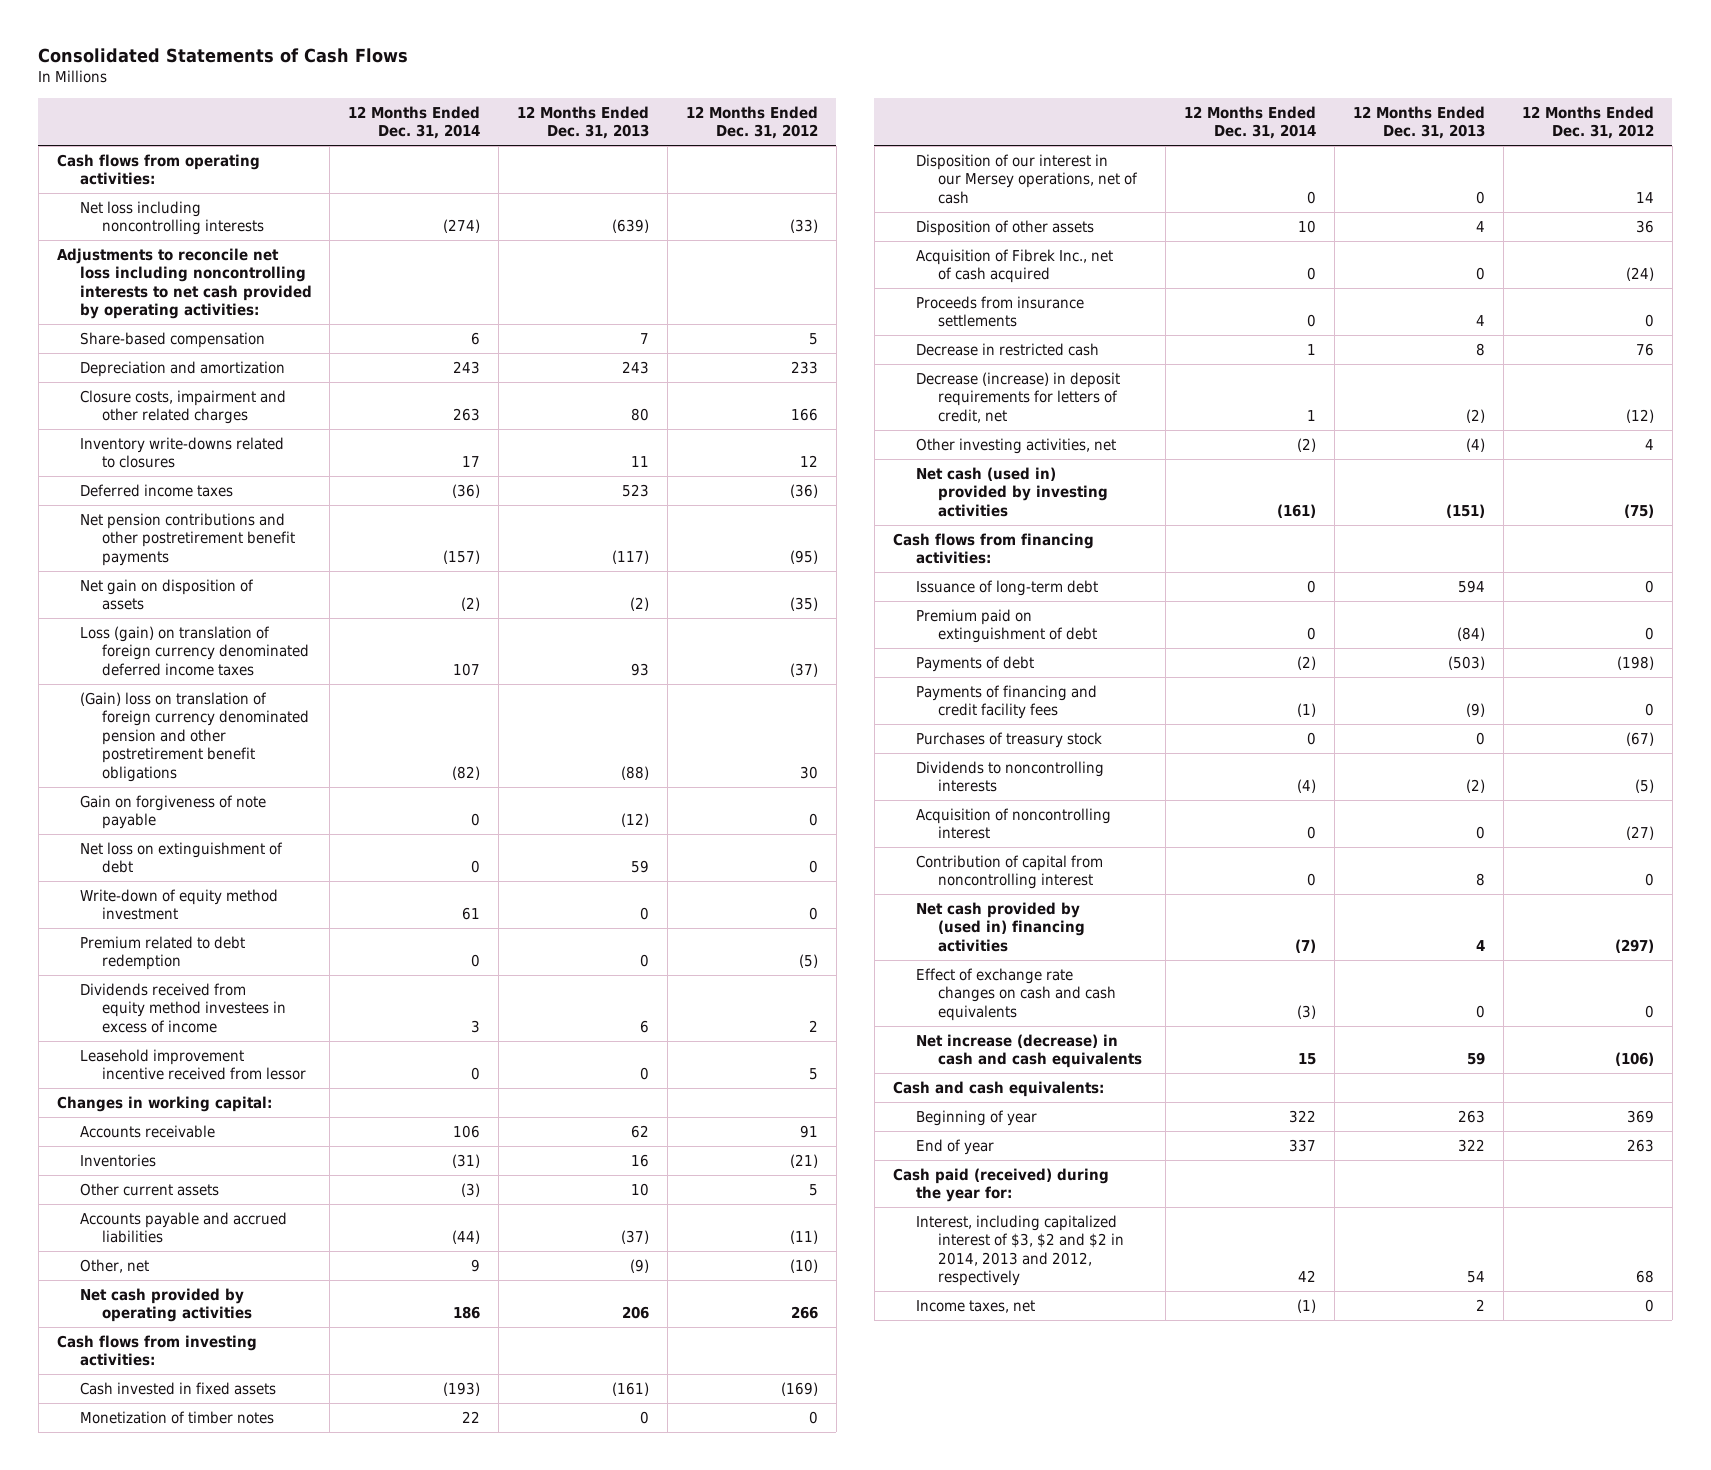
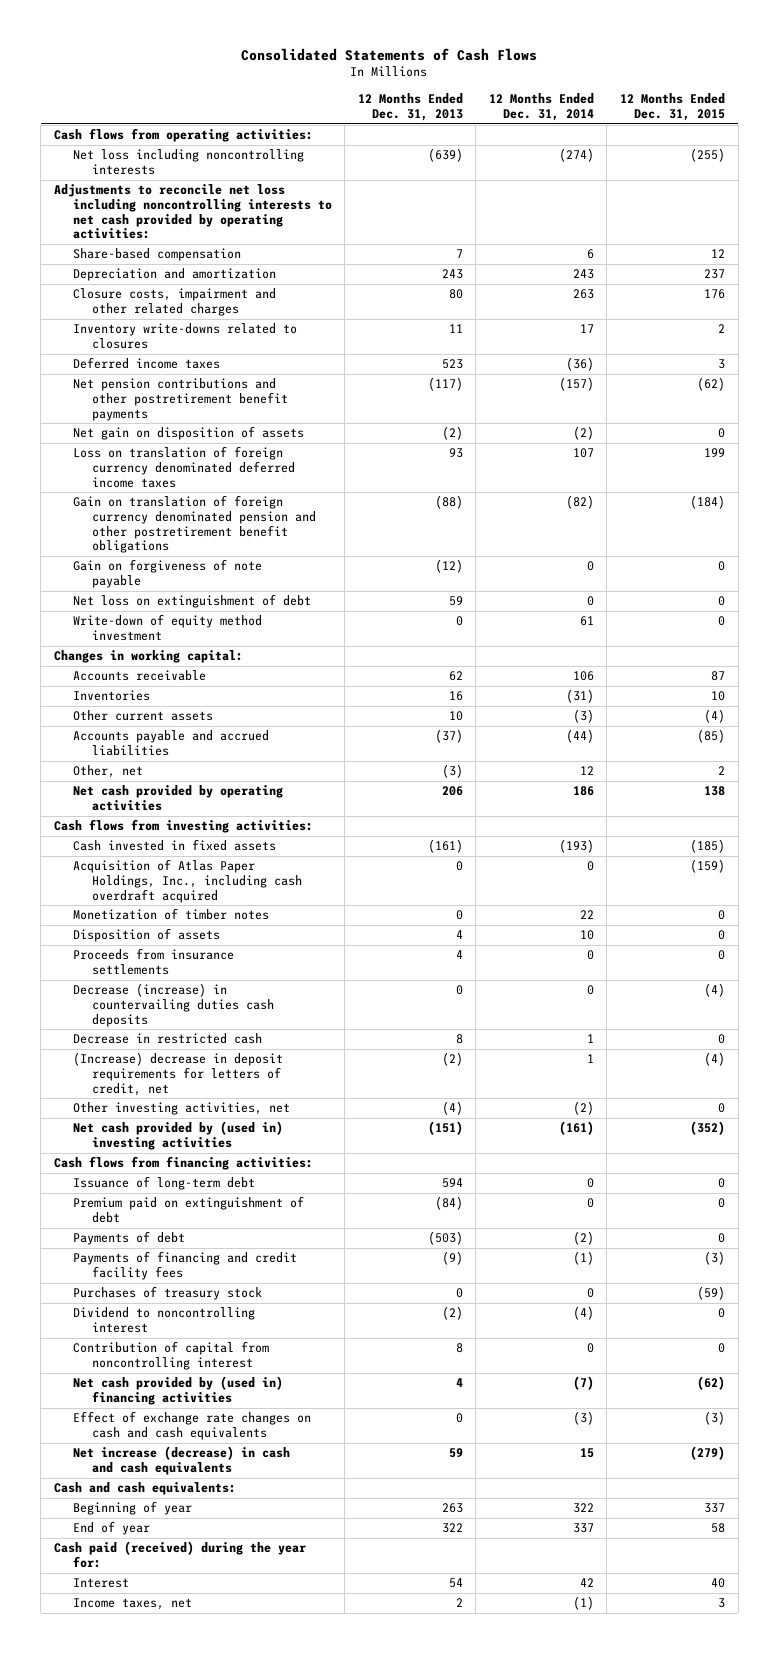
- | 12 Months Ended Dec. 31, 2014 | 12 Months Ended Dec. 31, 2013 | 12 Months Ended Dec. 31, 2012
+ | 12 Months Ended Dec. 31, 2013 | 12 Months Ended Dec. 31, 2014 | 12 Months Ended Dec. 31, 2015
- Loss (gain) on translation of foreign currency denominated deferred income taxes | 107 | 93 | (37)
- (Gain) loss on translation of foreign currency denominated pension and other postretirement benefit obligations | (82) | (88) | 30
+ Loss on translation of foreign currency denominated deferred income taxes | 93 | 107 | 199
+ Gain on translation of foreign currency denominated pension and other postretirement benefit obligations | (88) | (82) | (184)
- Premium related to debt redemption | 0 | 0 | (5)
- Dividends received from equity method investees in excess of income | 3 | 6 | 2
- Leasehold improvement incentive received from lessor | 0 | 0 | 5
- Other, net | 9 | (9) | (10)
+ Other, net | (3) | 12 | 2
+ Acquisition of Atlas Paper Holdings, Inc., including cash overdraft acquired | 0 | 0 | (159)
- Disposition of our interest in our Mersey operations, net of cash | 0 | 0 | 14
- Disposition of other assets | 10 | 4 | 36
- Acquisition of Fibrek Inc., net of cash acquired | 0 | 0 | (24)
+ Disposition of assets | 4 | 10 | 0
+ Decrease (increase) in countervailing duties cash deposits | 0 | 0 | (4)
- Decrease (increase) in deposit requirements for letters of credit, net | 1 | (2) | (12)
+ (Increase) decrease in deposit requirements for letters of credit, net | (2) | 1 | (4)
- Net cash (used in) provided by investing activities | (161) | (151) | (75)
+ Net cash provided by (used in) investing activities | (151) | (161) | (352)
- Dividends to noncontrolling interests | (4) | (2) | (5)
- Acquisition of noncontrolling interest | 0 | 0 | (27)
+ Dividend to noncontrolling interest | (2) | (4) | 0
- Interest, including capitalized interest of $3, $2 and $2 in 2014, 2013 and 2012, respectively | 42 | 54 | 68
+ Interest | 54 | 42 | 40

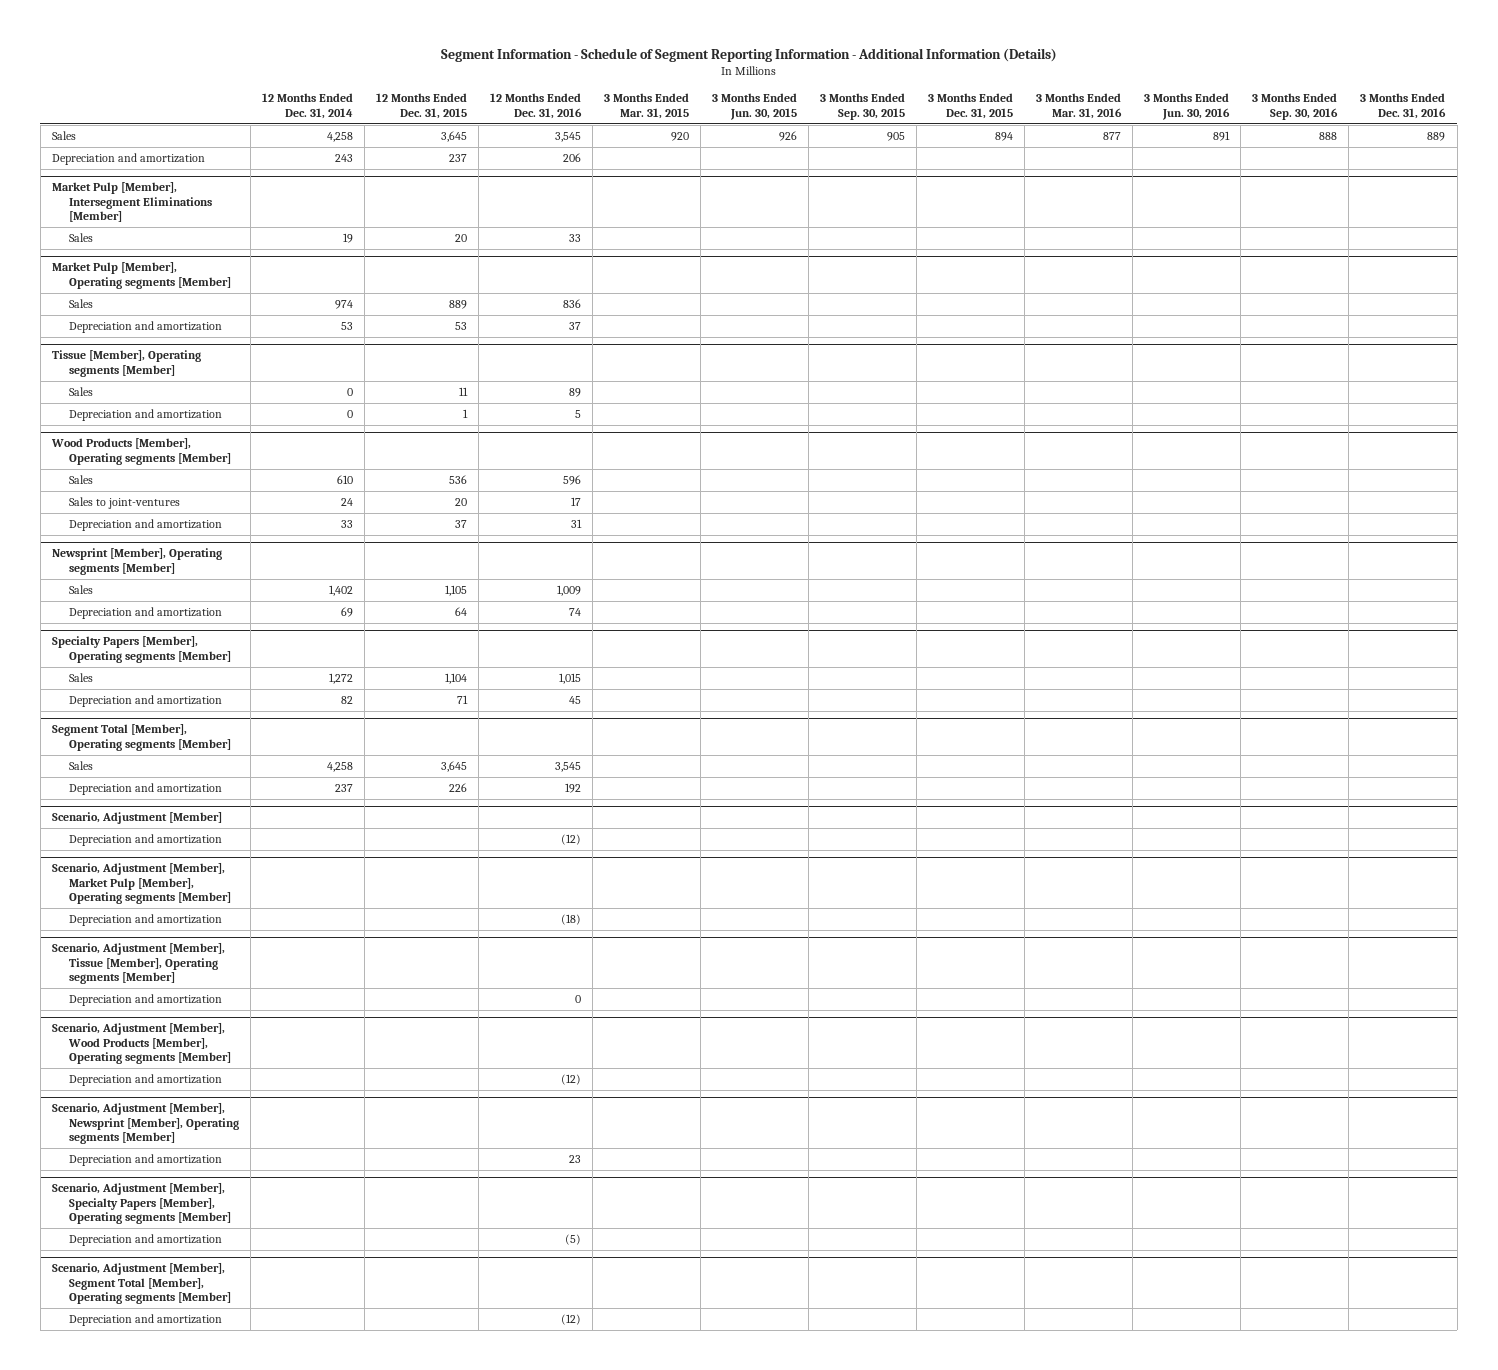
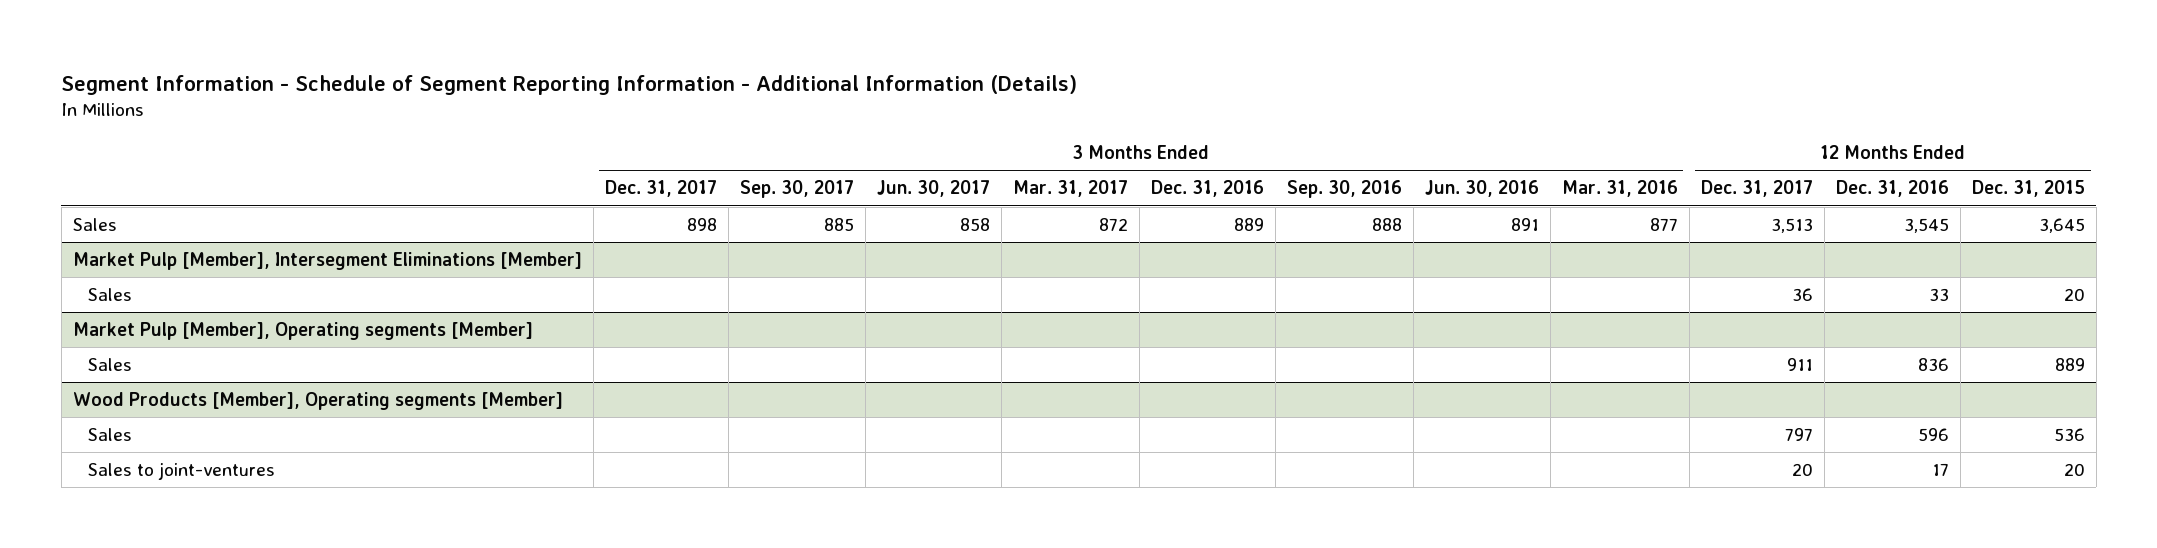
- | 12 Months Ended Dec. 31, 2014 | 12 Months Ended Dec. 31, 2015 | 12 Months Ended Dec. 31, 2016 | 3 Months Ended Mar. 31, 2015 | 3 Months Ended Jun. 30, 2015 | 3 Months Ended Sep. 30, 2015 | 3 Months Ended Dec. 31, 2015 | 3 Months Ended Mar. 31, 2016 | 3 Months Ended Jun. 30, 2016 | 3 Months Ended Sep. 30, 2016 | 3 Months Ended Dec. 31, 2016
+ | 3 Months Ended Dec. 31, 2017 | 3 Months Ended Sep. 30, 2017 | 3 Months Ended Jun. 30, 2017 | 3 Months Ended Mar. 31, 2017 | 3 Months Ended Dec. 31, 2016 | 3 Months Ended Sep. 30, 2016 | 3 Months Ended Jun. 30, 2016 | 3 Months Ended Mar. 31, 2016 | 12 Months Ended Dec. 31, 2017 | 12 Months Ended Dec. 31, 2016 | 12 Months Ended Dec. 31, 2015
- Depreciation and amortization | 243 | 237 | 206 | | | | | | | |
@ Market Pulp [Member], Operating segments [Member]
- Depreciation and amortization | 53 | 53 | 37 | | | | | | | |
- Tissue [Member], Operating segments [Member]
- Sales | 0 | 11 | 89 | | | | | | | |
- Depreciation and amortization | 0 | 1 | 5 | | | | | | | |
@ Wood Products [Member], Operating segments [Member]
- Depreciation and amortization | 33 | 37 | 31 | | | | | | | |
- Newsprint [Member], Operating segments [Member]
- Sales | 1,402 | 1,105 | 1,009 | | | | | | | |
- Depreciation and amortization | 69 | 64 | 74 | | | | | | | |
- Specialty Papers [Member], Operating segments [Member]
- Sales | 1,272 | 1,104 | 1,015 | | | | | | | |
- Depreciation and amortization | 82 | 71 | 45 | | | | | | | |
- Segment Total [Member], Operating segments [Member]
- Sales | 4,258 | 3,645 | 3,545 | | | | | | | |
- Depreciation and amortization | 237 | 226 | 192 | | | | | | | |
- Scenario, Adjustment [Member]
- Depreciation and amortization | | | (12) | | | | | | | |
- Scenario, Adjustment [Member], Market Pulp [Member], Operating segments [Member]
- Depreciation and amortization | | | (18) | | | | | | | |
- Scenario, Adjustment [Member], Tissue [Member], Operating segments [Member]
- Depreciation and amortization | | | 0 | | | | | | | |
- Scenario, Adjustment [Member], Wood Products [Member], Operating segments [Member]
- Depreciation and amortization | | | (12) | | | | | | | |
- Scenario, Adjustment [Member], Newsprint [Member], Operating segments [Member]
- Depreciation and amortization | | | 23 | | | | | | | |
- Scenario, Adjustment [Member], Specialty Papers [Member], Operating segments [Member]
- Depreciation and amortization | | | (5) | | | | | | | |
- Scenario, Adjustment [Member], Segment Total [Member], Operating segments [Member]
- Depreciation and amortization | | | (12) | | | | | | | |

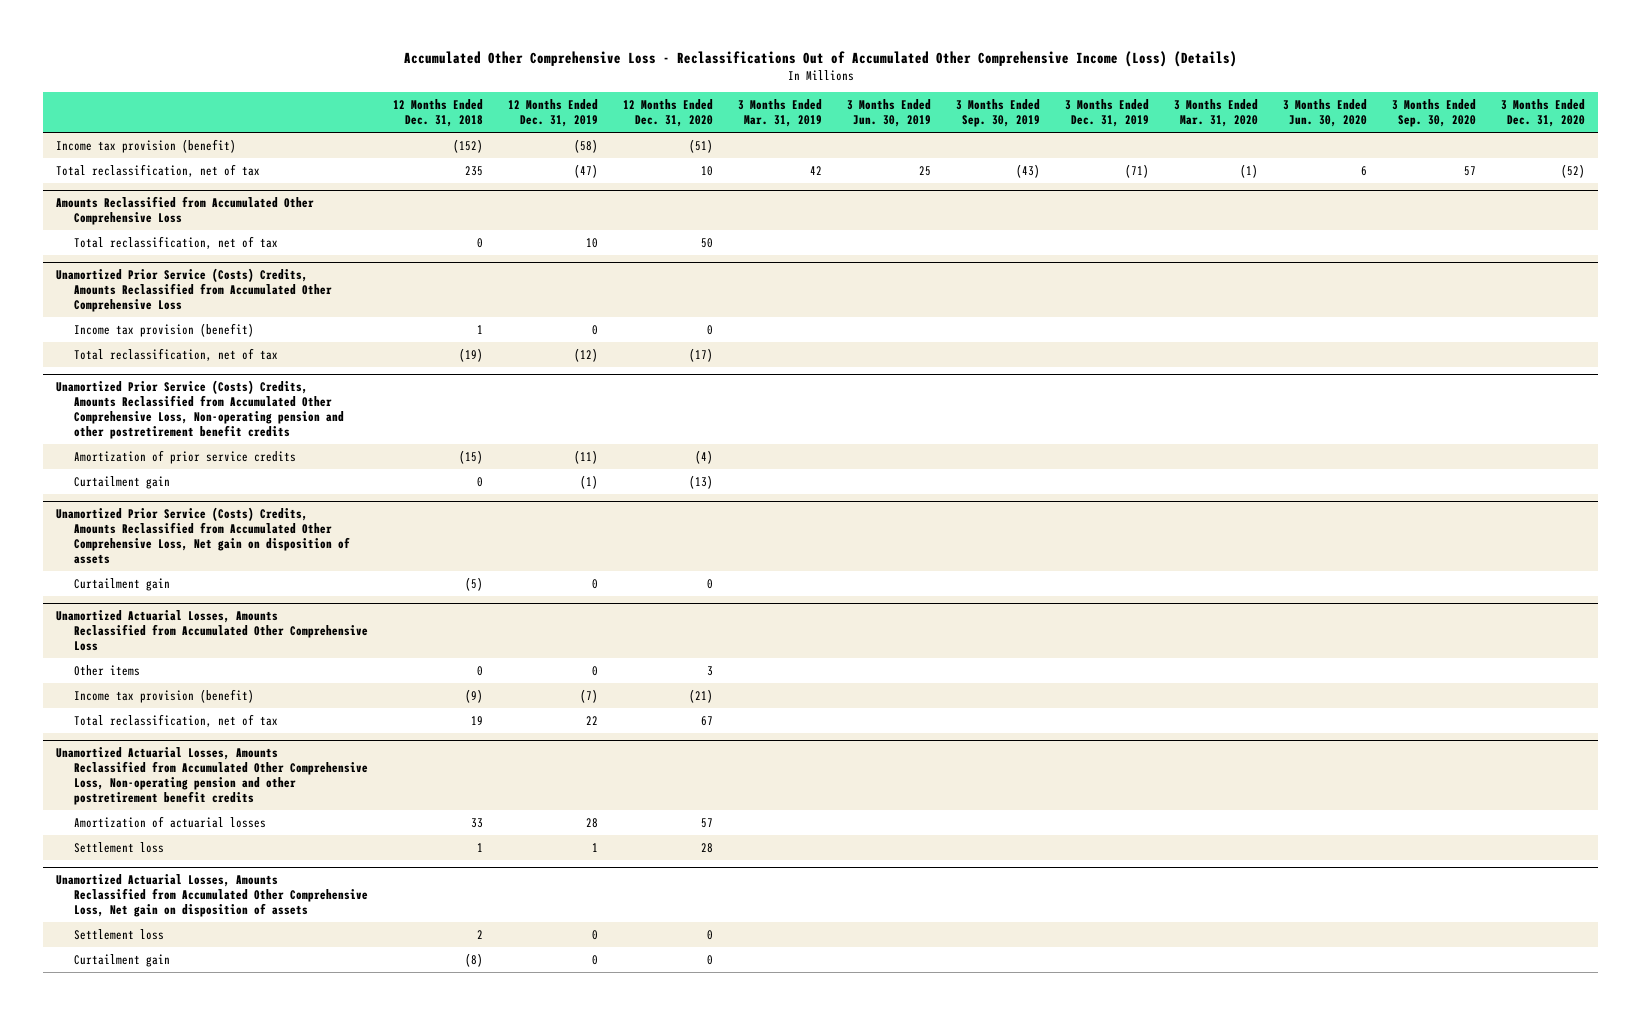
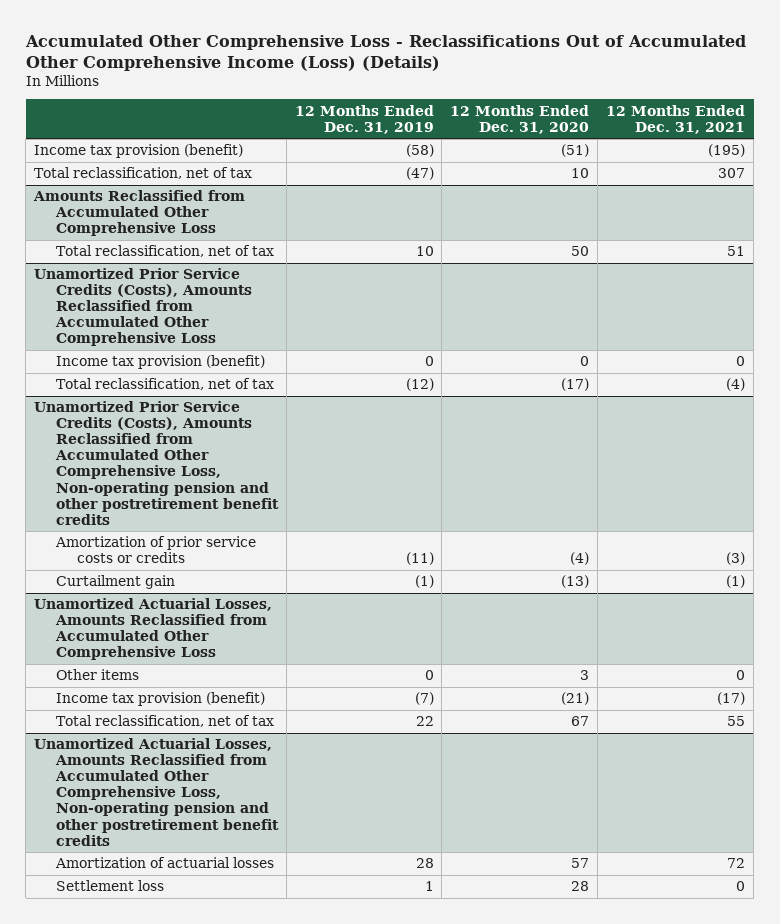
- | 12 Months Ended Dec. 31, 2018 | 12 Months Ended Dec. 31, 2019 | 12 Months Ended Dec. 31, 2020 | 3 Months Ended Mar. 31, 2019 | 3 Months Ended Jun. 30, 2019 | 3 Months Ended Sep. 30, 2019 | 3 Months Ended Dec. 31, 2019 | 3 Months Ended Mar. 31, 2020 | 3 Months Ended Jun. 30, 2020 | 3 Months Ended Sep. 30, 2020 | 3 Months Ended Dec. 31, 2020
+ | 12 Months Ended Dec. 31, 2019 | 12 Months Ended Dec. 31, 2020 | 12 Months Ended Dec. 31, 2021
- Unamortized Prior Service (Costs) Credits, Amounts Reclassified from Accumulated Other Comprehensive Loss
+ Unamortized Prior Service Credits (Costs), Amounts Reclassified from Accumulated Other Comprehensive Loss
- Unamortized Prior Service (Costs) Credits, Amounts Reclassified from Accumulated Other Comprehensive Loss, Non-operating pension and other postretirement benefit credits
- Amortization of prior service credits | (15) | (11) | (4) | | | | | | | |
+ Unamortized Prior Service Credits (Costs), Amounts Reclassified from Accumulated Other Comprehensive Loss, Non-operating pension and other postretirement benefit credits
+ Amortization of prior service costs or credits | (11) | (4) | (3)
- Unamortized Prior Service (Costs) Credits, Amounts Reclassified from Accumulated Other Comprehensive Loss, Net gain on disposition of assets
- Curtailment gain | (5) | 0 | 0 | | | | | | | |
- Unamortized Actuarial Losses, Amounts Reclassified from Accumulated Other Comprehensive Loss, Net gain on disposition of assets
- Settlement loss | 2 | 0 | 0 | | | | | | | |
- Curtailment gain | (8) | 0 | 0 | | | | | | | |

